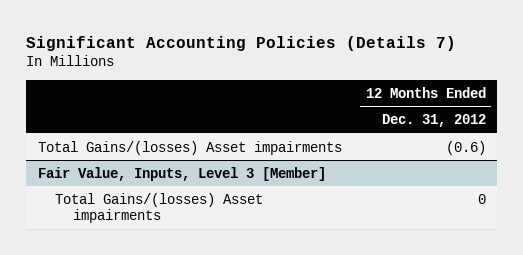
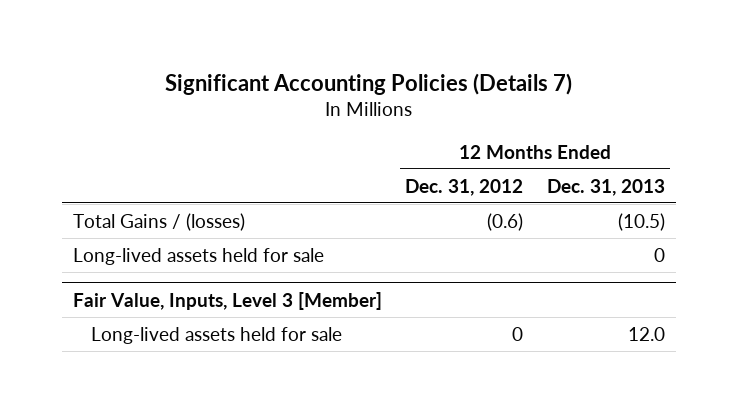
- | 12 Months Ended Dec. 31, 2012
+ | 12 Months Ended Dec. 31, 2012 | 12 Months Ended Dec. 31, 2013
- Total Gains/(losses) Asset impairments | (0.6)
+ Total Gains / (losses) | (0.6) | (10.5)
+ Long-lived assets held for sale | | 0
@ Fair Value, Inputs, Level 3 [Member]
- Total Gains/(losses) Asset impairments | 0
+ Long-lived assets held for sale | 0 | 12.0

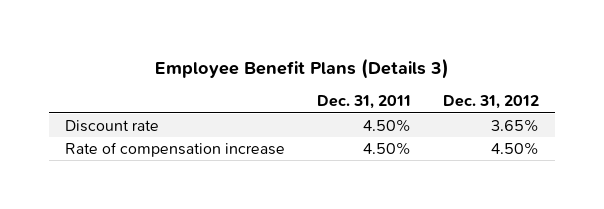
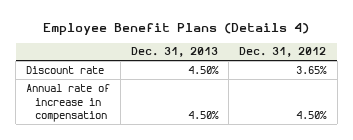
- Employee Benefit Plans (Details 3)
+ Employee Benefit Plans (Details 4)
- | Dec. 31, 2011 | Dec. 31, 2012
+ | Dec. 31, 2013 | Dec. 31, 2012
- Rate of compensation increase | 4.50% | 4.50%
+ Annual rate of increase in compensation | 4.50% | 4.50%

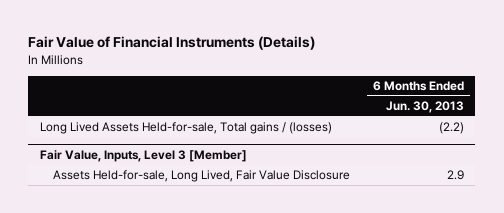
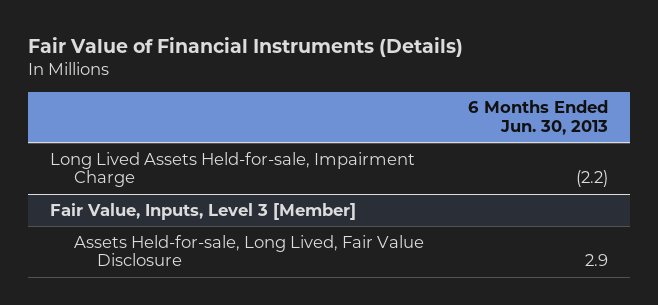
- Long Lived Assets Held-for-sale, Total gains / (losses) | (2.2)
+ Long Lived Assets Held-for-sale, Impairment Charge | (2.2)

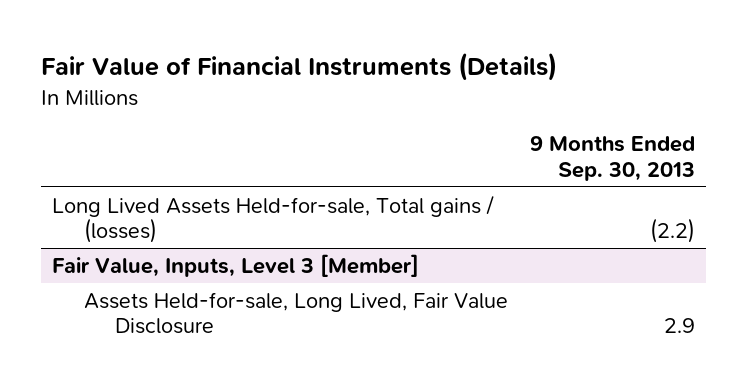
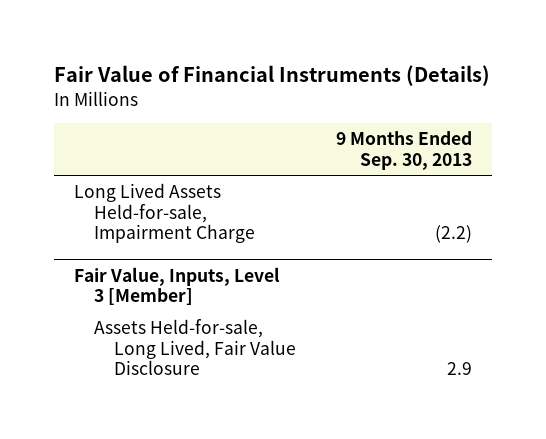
- Long Lived Assets Held-for-sale, Total gains / (losses) | (2.2)
+ Long Lived Assets Held-for-sale, Impairment Charge | (2.2)

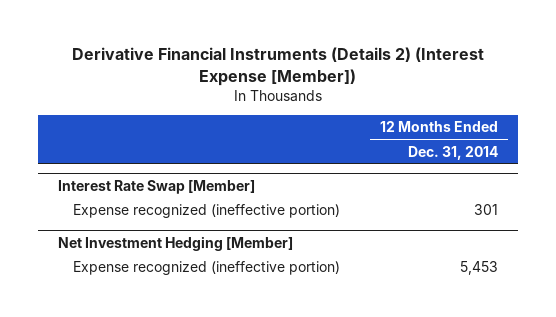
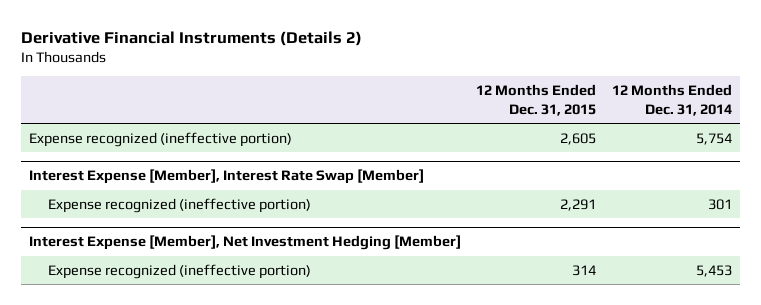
- Derivative Financial Instruments (Details 2) (Interest Expense [Member])
+ Derivative Financial Instruments (Details 2)
- | 12 Months Ended Dec. 31, 2014
+ | 12 Months Ended Dec. 31, 2015 | 12 Months Ended Dec. 31, 2014
- Interest Rate Swap [Member]
+ Expense recognized (ineffective portion) | 2,605 | 5,754
+ Interest Expense [Member], Interest Rate Swap [Member]
- Net Investment Hedging [Member]
+ Interest Expense [Member], Net Investment Hedging [Member]

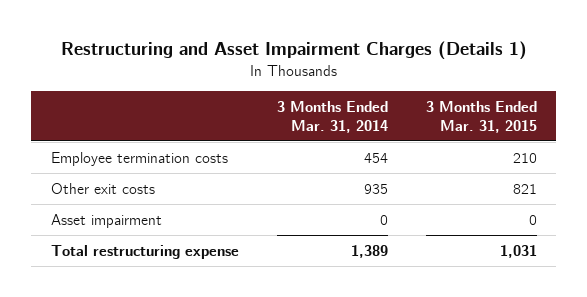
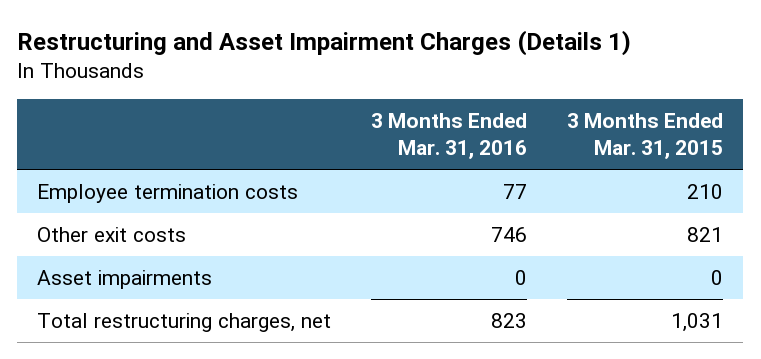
- | 3 Months Ended Mar. 31, 2014 | 3 Months Ended Mar. 31, 2015
+ | 3 Months Ended Mar. 31, 2016 | 3 Months Ended Mar. 31, 2015
- Asset impairment | 0 | 0
- Total restructuring expense | 1,389 | 1,031
+ Asset impairments | 0 | 0
+ Total restructuring charges, net | 823 | 1,031

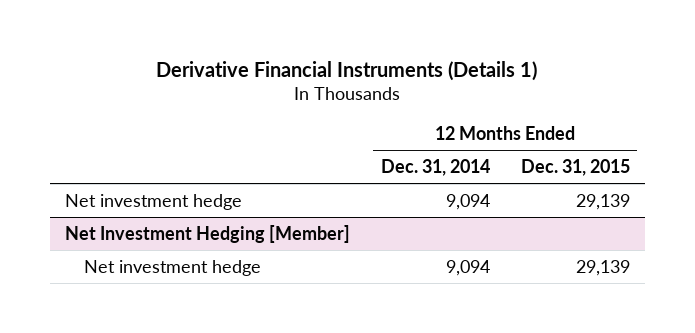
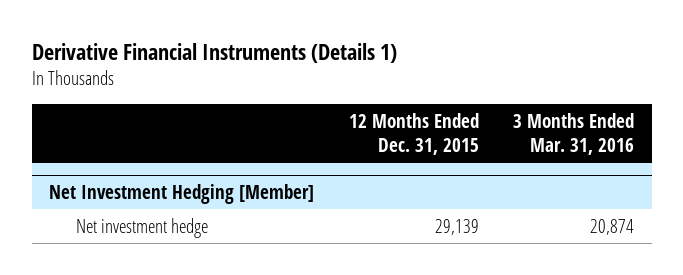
- | 12 Months Ended Dec. 31, 2014 | 12 Months Ended Dec. 31, 2015
+ | 12 Months Ended Dec. 31, 2015 | 3 Months Ended Mar. 31, 2016
- Net investment hedge | 9,094 | 29,139

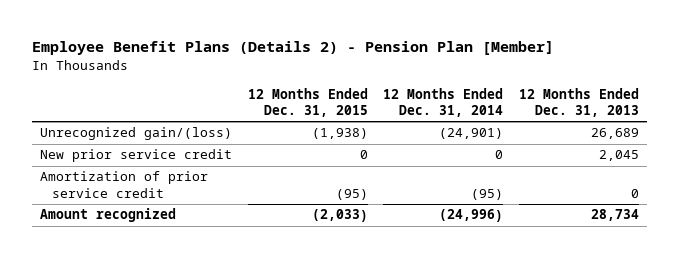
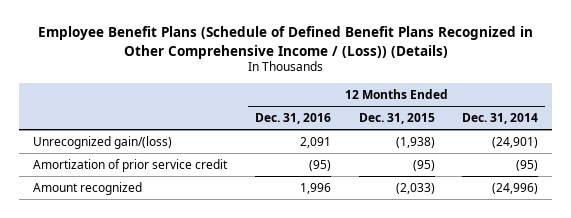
- Employee Benefit Plans (Details 2) - Pension Plan [Member]
+ Employee Benefit Plans (Schedule of Defined Benefit Plans Recognized in Other Comprehensive Income / (Loss)) (Details)
- | 12 Months Ended Dec. 31, 2015 | 12 Months Ended Dec. 31, 2014 | 12 Months Ended Dec. 31, 2013
+ | 12 Months Ended Dec. 31, 2016 | 12 Months Ended Dec. 31, 2015 | 12 Months Ended Dec. 31, 2014
- New prior service credit | 0 | 0 | 2,045

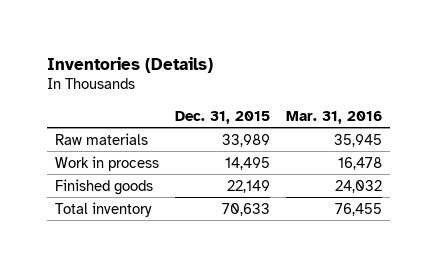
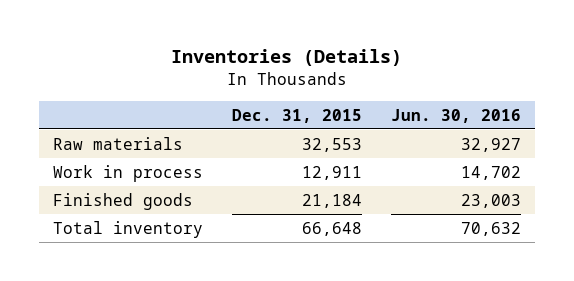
- | Dec. 31, 2015 | Mar. 31, 2016
+ | Dec. 31, 2015 | Jun. 30, 2016
- Raw materials | 33,989 | 35,945
- Work in process | 14,495 | 16,478
- Finished goods | 22,149 | 24,032
- Total inventory | 70,633 | 76,455
+ Raw materials | 32,553 | 32,927
+ Work in process | 12,911 | 14,702
+ Finished goods | 21,184 | 23,003
+ Total inventory | 66,648 | 70,632

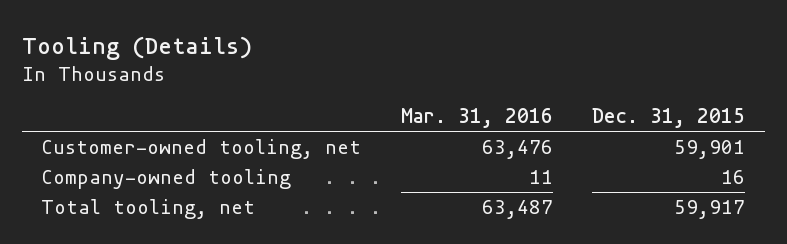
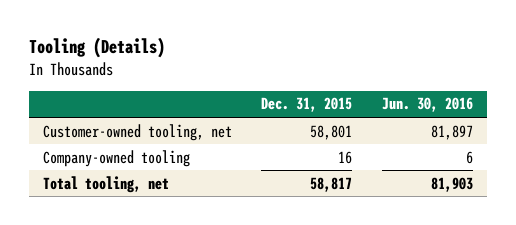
- | Mar. 31, 2016 | Dec. 31, 2015
+ | Dec. 31, 2015 | Jun. 30, 2016
- Customer-owned tooling, net | 63,476 | 59,901
+ Customer-owned tooling, net | 58,801 | 81,897
- Total tooling, net | 63,487 | 59,917
+ Total tooling, net | 58,817 | 81,903

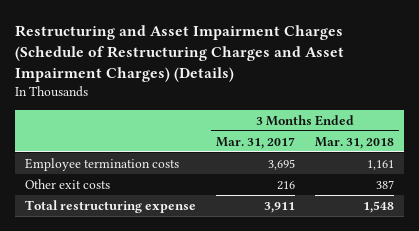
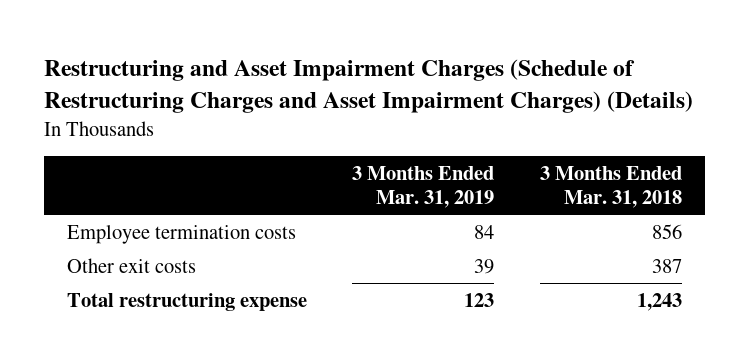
- | 3 Months Ended Mar. 31, 2017 | 3 Months Ended Mar. 31, 2018
+ | 3 Months Ended Mar. 31, 2019 | 3 Months Ended Mar. 31, 2018
- Employee termination costs | 3,695 | 1,161
+ Employee termination costs | 84 | 856
- Total restructuring expense | 3,911 | 1,548
+ Total restructuring expense | 123 | 1,243

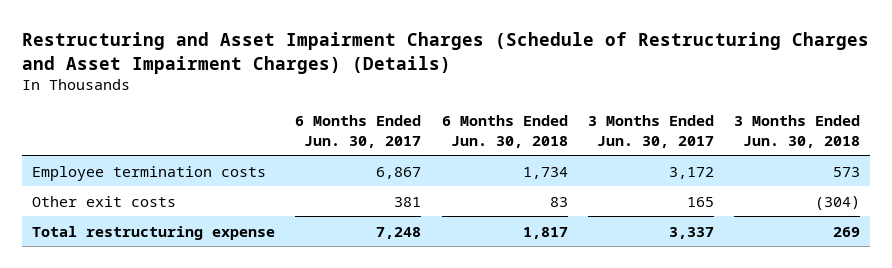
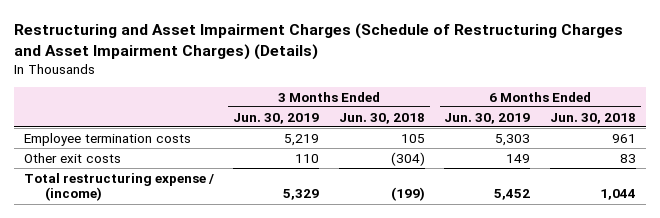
- | 6 Months Ended Jun. 30, 2017 | 6 Months Ended Jun. 30, 2018 | 3 Months Ended Jun. 30, 2017 | 3 Months Ended Jun. 30, 2018
+ | 3 Months Ended Jun. 30, 2019 | 3 Months Ended Jun. 30, 2018 | 6 Months Ended Jun. 30, 2019 | 6 Months Ended Jun. 30, 2018
- Employee termination costs | 6,867 | 1,734 | 3,172 | 573
+ Employee termination costs | 5,219 | 105 | 5,303 | 961
- Total restructuring expense | 7,248 | 1,817 | 3,337 | 269
+ Total restructuring expense / (income) | 5,329 | (199) | 5,452 | 1,044

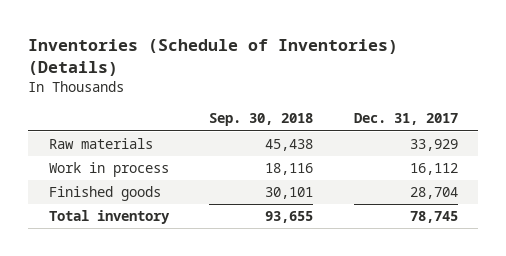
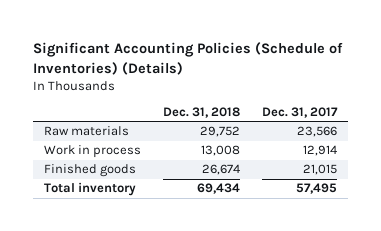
- Inventories (Schedule of Inventories) (Details)
+ Significant Accounting Policies (Schedule of Inventories) (Details)
- | Sep. 30, 2018 | Dec. 31, 2017
+ | Dec. 31, 2018 | Dec. 31, 2017
- Raw materials | 45,438 | 33,929
- Work in process | 18,116 | 16,112
- Finished goods | 30,101 | 28,704
- Total inventory | 93,655 | 78,745
+ Raw materials | 29,752 | 23,566
+ Work in process | 13,008 | 12,914
+ Finished goods | 26,674 | 21,015
+ Total inventory | 69,434 | 57,495

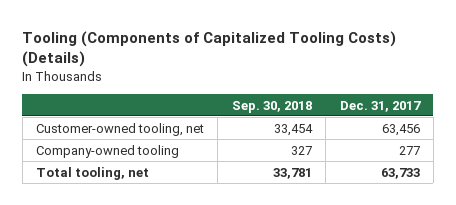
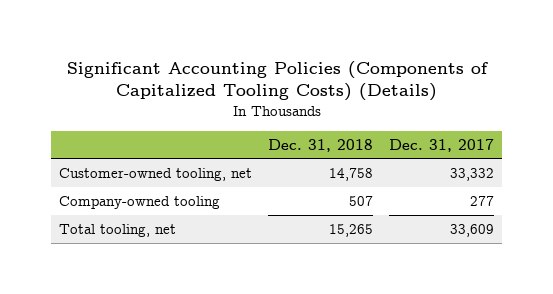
- Tooling (Components of Capitalized Tooling Costs) (Details)
+ Significant Accounting Policies (Components of Capitalized Tooling Costs) (Details)
- | Sep. 30, 2018 | Dec. 31, 2017
+ | Dec. 31, 2018 | Dec. 31, 2017
- Customer-owned tooling, net | 33,454 | 63,456
+ Customer-owned tooling, net | 14,758 | 33,332
- Total tooling, net | 33,781 | 63,733
+ Total tooling, net | 15,265 | 33,609

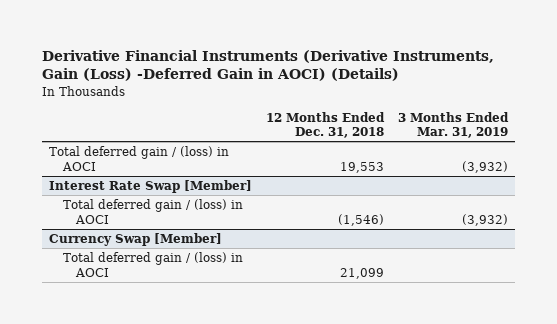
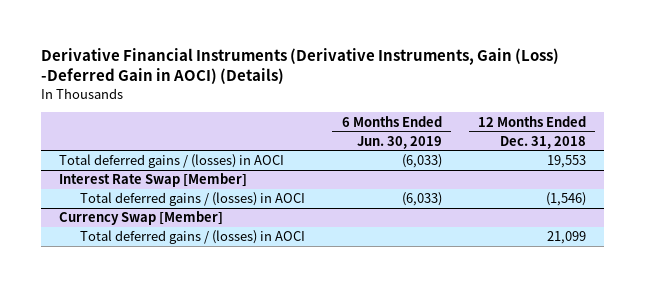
- | 12 Months Ended Dec. 31, 2018 | 3 Months Ended Mar. 31, 2019
+ | 6 Months Ended Jun. 30, 2019 | 12 Months Ended Dec. 31, 2018
- Total deferred gain / (loss) in AOCI | 19,553 | (3,932)
+ Total deferred gains / (losses) in AOCI | (6,033) | 19,553
@ Interest Rate Swap [Member]
- Total deferred gain / (loss) in AOCI | (1,546) | (3,932)
+ Total deferred gains / (losses) in AOCI | (6,033) | (1,546)
@ Currency Swap [Member]
- Total deferred gain / (loss) in AOCI | 21,099 |
+ Total deferred gains / (losses) in AOCI | | 21,099

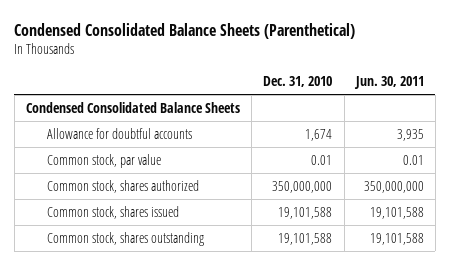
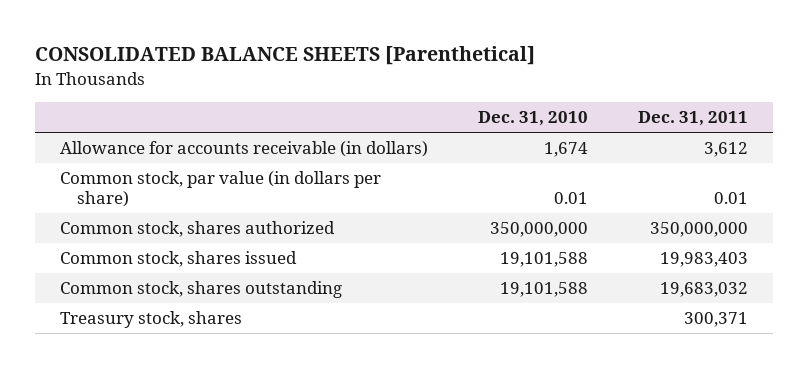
- Condensed Consolidated Balance Sheets (Parenthetical)
+ CONSOLIDATED BALANCE SHEETS [Parenthetical]
- | Dec. 31, 2010 | Jun. 30, 2011
+ | Dec. 31, 2010 | Dec. 31, 2011
- Condensed Consolidated Balance Sheets
- Allowance for doubtful accounts | 1,674 | 3,935
- Common stock, par value | 0.01 | 0.01
+ Allowance for accounts receivable (in dollars) | 1,674 | 3,612
+ Common stock, par value (in dollars per share) | 0.01 | 0.01
+ Treasury stock, shares | | 300,371

